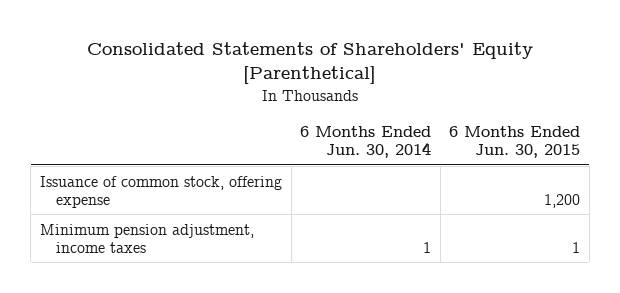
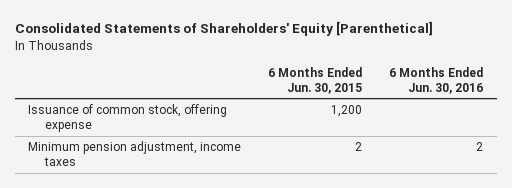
- | 6 Months Ended Jun. 30, 2014 | 6 Months Ended Jun. 30, 2015
+ | 6 Months Ended Jun. 30, 2015 | 6 Months Ended Jun. 30, 2016
- Minimum pension adjustment, income taxes | 1 | 1
+ Minimum pension adjustment, income taxes | 2 | 2

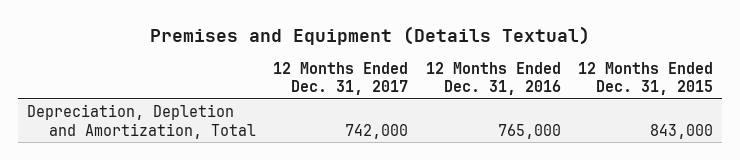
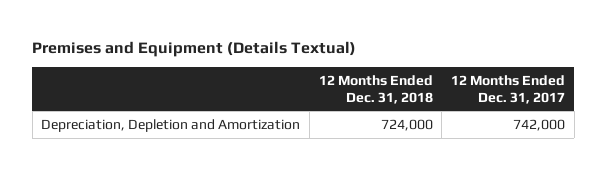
- | 12 Months Ended Dec. 31, 2017 | 12 Months Ended Dec. 31, 2016 | 12 Months Ended Dec. 31, 2015
+ | 12 Months Ended Dec. 31, 2018 | 12 Months Ended Dec. 31, 2017
- Depreciation, Depletion and Amortization, Total | 742,000 | 765,000 | 843,000
+ Depreciation, Depletion and Amortization | 724,000 | 742,000

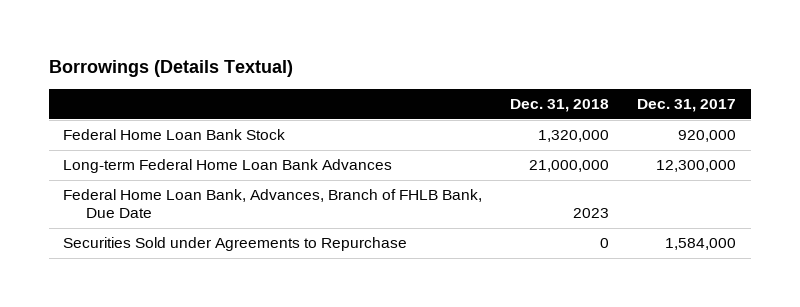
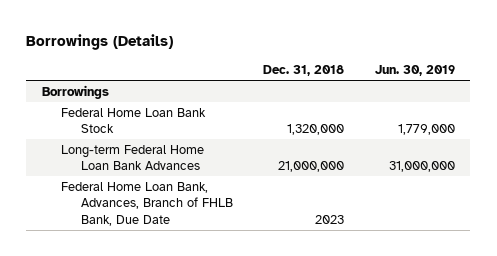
- Borrowings (Details Textual)
+ Borrowings (Details)
- | Dec. 31, 2018 | Dec. 31, 2017
+ | Dec. 31, 2018 | Jun. 30, 2019
+ Borrowings
- Securities Sold under Agreements to Repurchase | 0 | 1,584,000

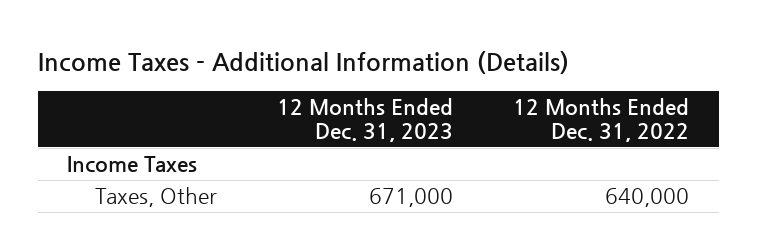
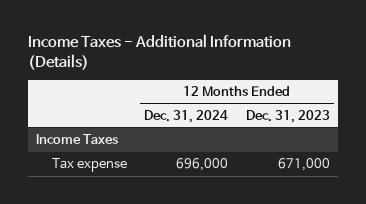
- | 12 Months Ended Dec. 31, 2023 | 12 Months Ended Dec. 31, 2022
+ | 12 Months Ended Dec. 31, 2024 | 12 Months Ended Dec. 31, 2023
- Taxes, Other | 671,000 | 640,000
+ Tax expense | 696,000 | 671,000

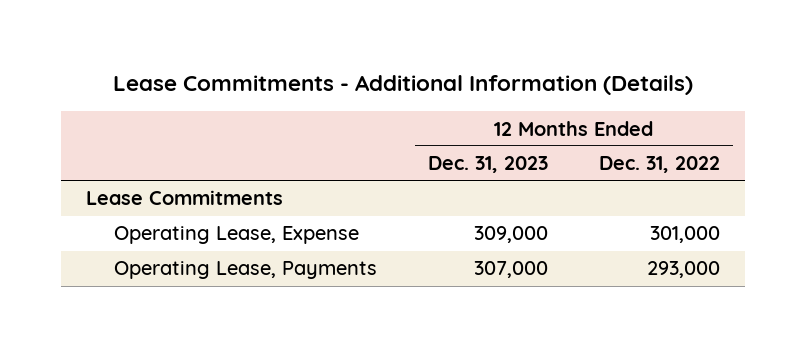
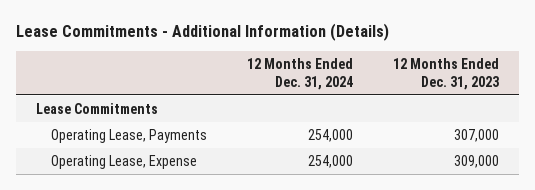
- | 12 Months Ended Dec. 31, 2023 | 12 Months Ended Dec. 31, 2022
+ | 12 Months Ended Dec. 31, 2024 | 12 Months Ended Dec. 31, 2023
moved down: Operating Lease, Expense | 254,000 | 309,000

